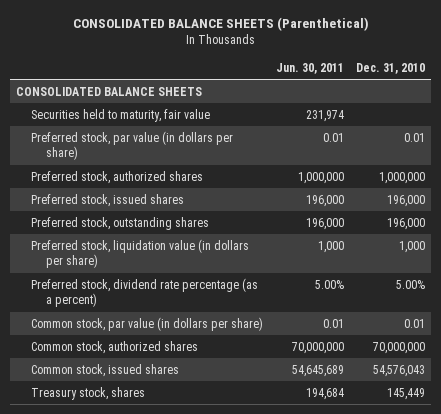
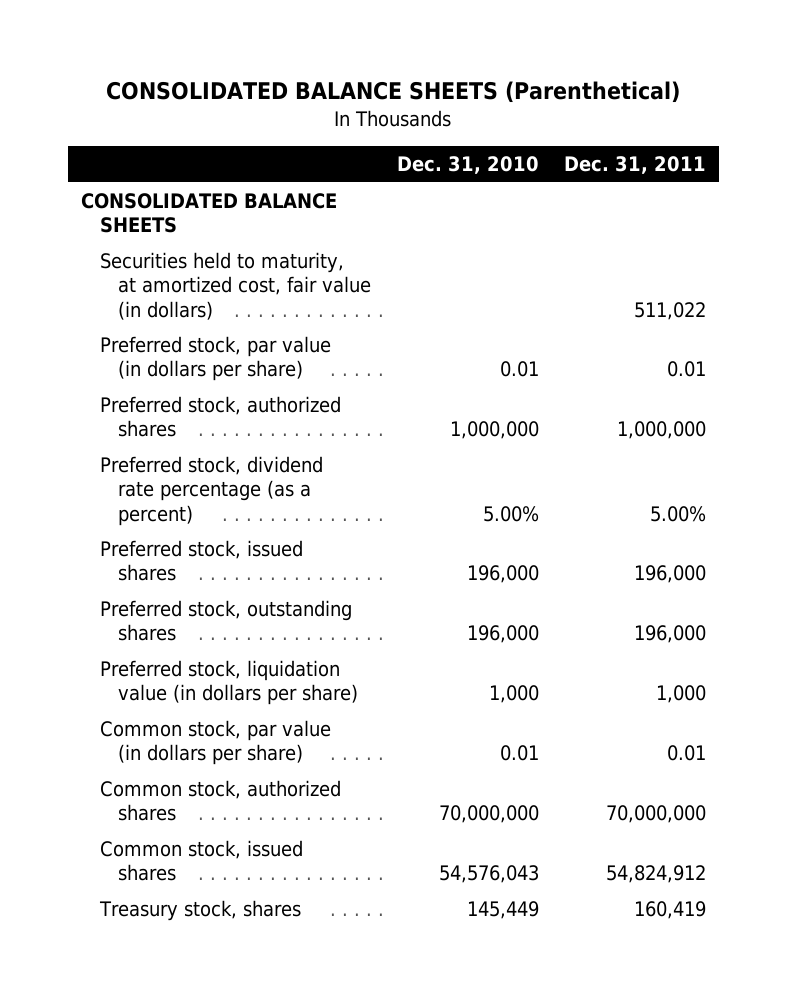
- | Jun. 30, 2011 | Dec. 31, 2010
+ | Dec. 31, 2010 | Dec. 31, 2011
- Securities held to maturity, fair value | 231,974 |
+ Securities held to maturity, at amortized cost, fair value (in dollars) | | 511,022
moved up: Preferred stock, dividend rate percentage (as a percent) | 5.00% | 5.00%

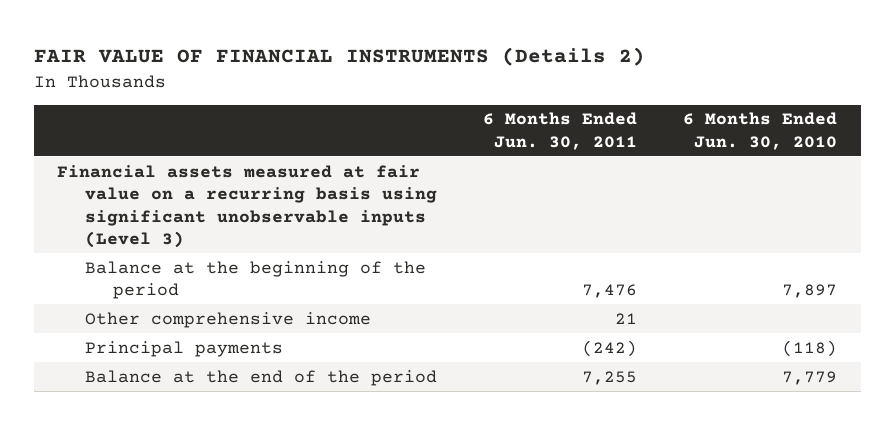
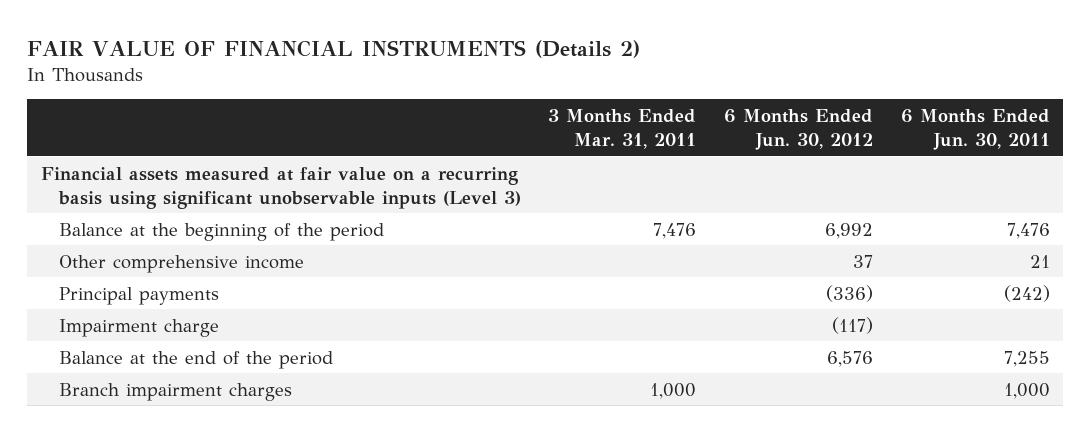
- | 6 Months Ended Jun. 30, 2011 | 6 Months Ended Jun. 30, 2010
+ | 3 Months Ended Mar. 31, 2011 | 6 Months Ended Jun. 30, 2012 | 6 Months Ended Jun. 30, 2011
+ Impairment charge | | (117) |
+ Branch impairment charges | 1,000 | | 1,000

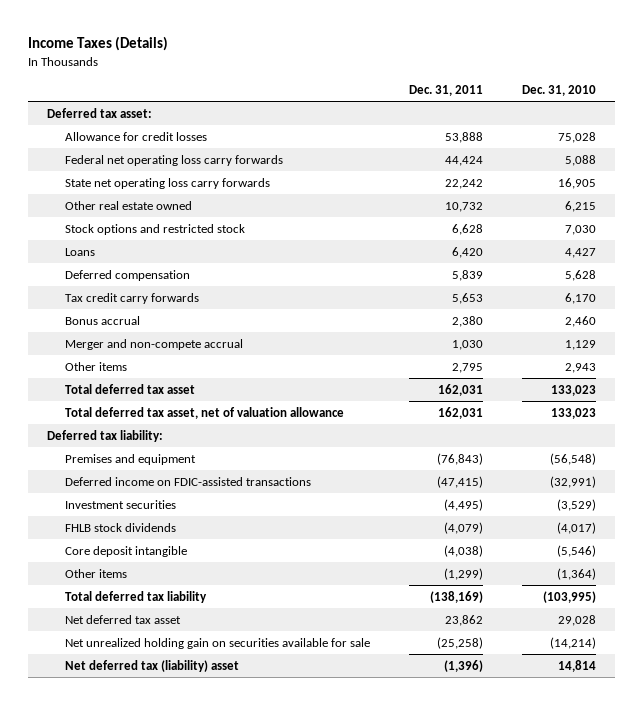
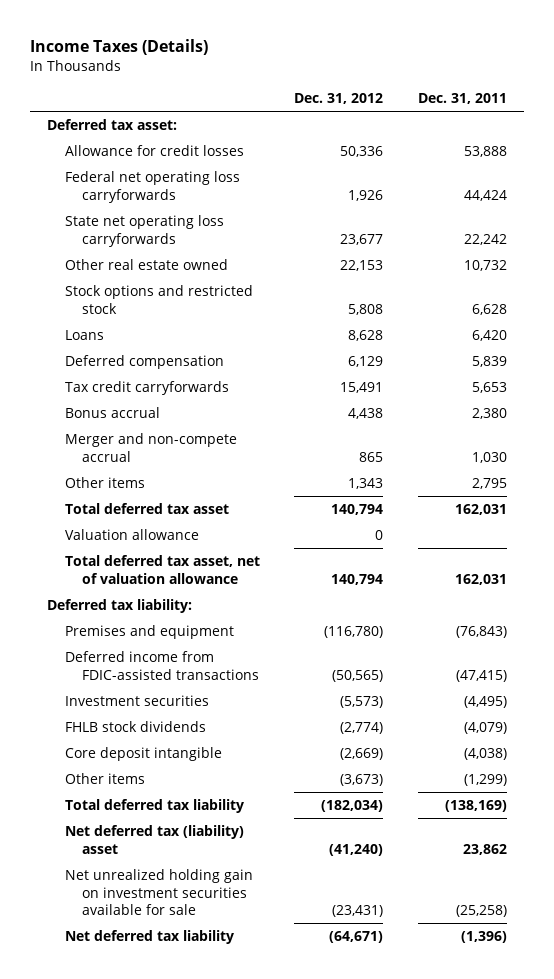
- | Dec. 31, 2011 | Dec. 31, 2010
+ | Dec. 31, 2012 | Dec. 31, 2011
- Federal net operating loss carry forwards | 44,424 | 5,088
- State net operating loss carry forwards | 22,242 | 16,905
+ Federal net operating loss carryforwards | 1,926 | 44,424
+ State net operating loss carryforwards | 23,677 | 22,242
- Tax credit carry forwards | 5,653 | 6,170
+ Tax credit carryforwards | 15,491 | 5,653
+ Valuation allowance | 0 |
- Deferred income on FDIC-assisted transactions | (47,415) | (32,991)
+ Deferred income from FDIC-assisted transactions | (50,565) | (47,415)
- Net deferred tax asset | 23,862 | 29,028
- Net unrealized holding gain on securities available for sale | (25,258) | (14,214)
- Net deferred tax (liability) asset | (1,396) | 14,814
+ Net deferred tax (liability) asset | (41,240) | 23,862
+ Net unrealized holding gain on investment securities available for sale | (23,431) | (25,258)
+ Net deferred tax liability | (64,671) | (1,396)

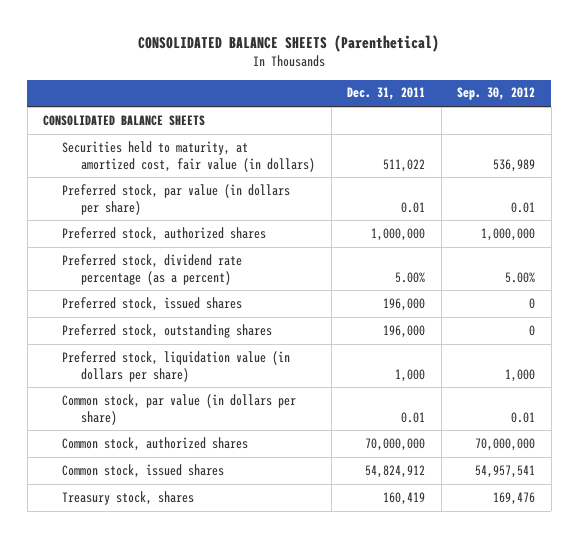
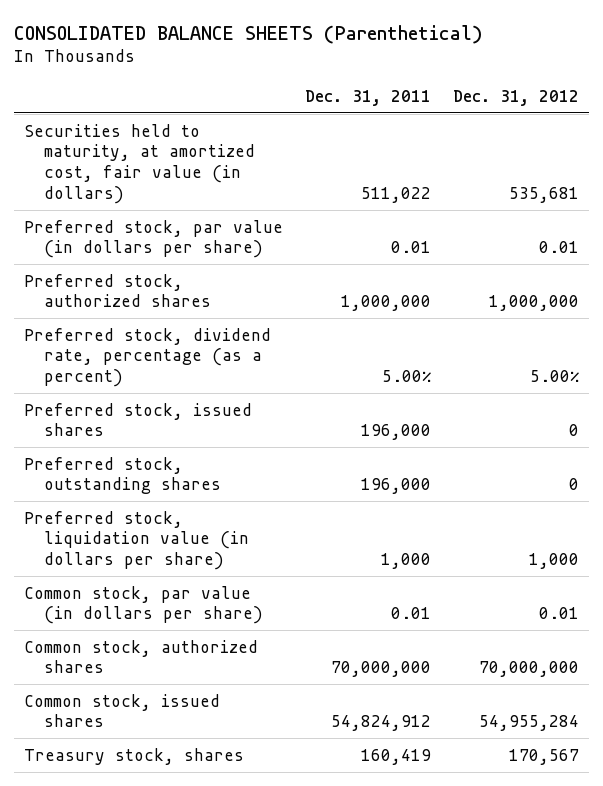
- | Dec. 31, 2011 | Sep. 30, 2012
+ | Dec. 31, 2011 | Dec. 31, 2012
- CONSOLIDATED BALANCE SHEETS
- Preferred stock, dividend rate percentage (as a percent) | 5.00% | 5.00%
+ Preferred stock, dividend rate, percentage (as a percent) | 5.00% | 5.00%

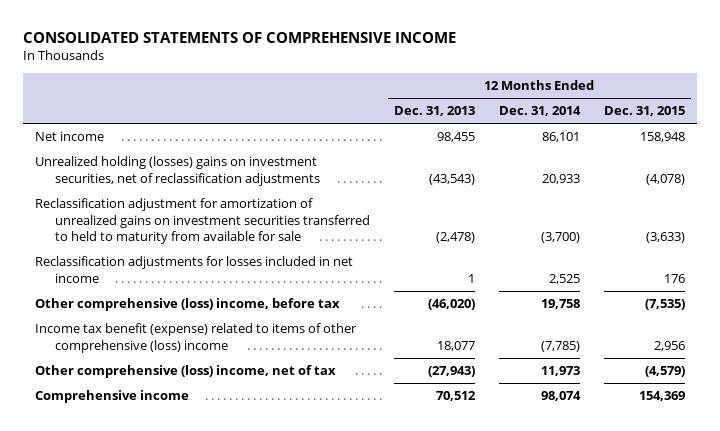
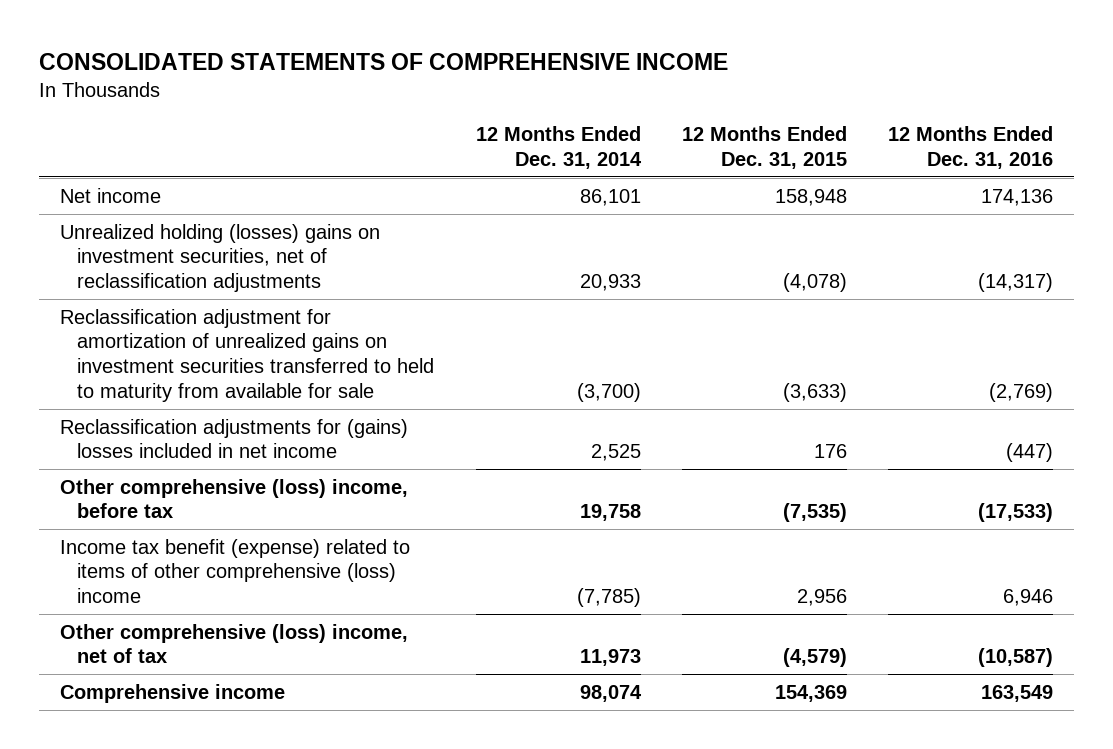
- | 12 Months Ended Dec. 31, 2013 | 12 Months Ended Dec. 31, 2014 | 12 Months Ended Dec. 31, 2015
+ | 12 Months Ended Dec. 31, 2014 | 12 Months Ended Dec. 31, 2015 | 12 Months Ended Dec. 31, 2016
- Reclassification adjustments for losses included in net income | 1 | 2,525 | 176
+ Reclassification adjustments for (gains) losses included in net income | 2,525 | 176 | (447)

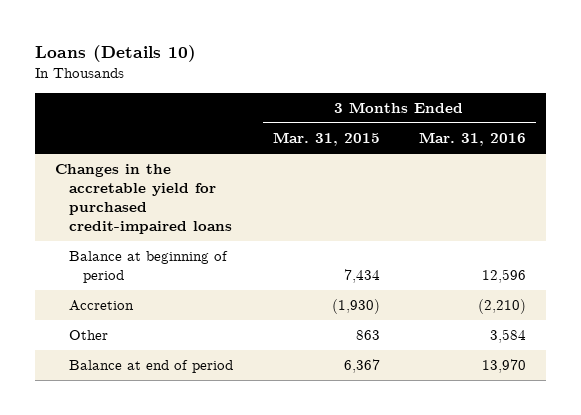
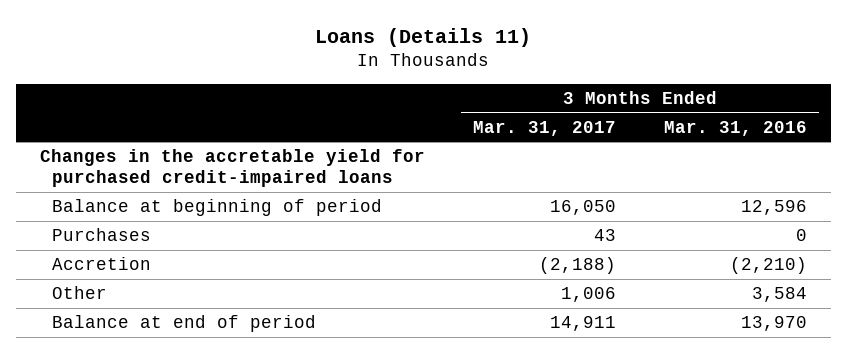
- Loans (Details 10)
+ Loans (Details 11)
- | 3 Months Ended Mar. 31, 2015 | 3 Months Ended Mar. 31, 2016
+ | 3 Months Ended Mar. 31, 2017 | 3 Months Ended Mar. 31, 2016
+ Purchases | 43 | 0

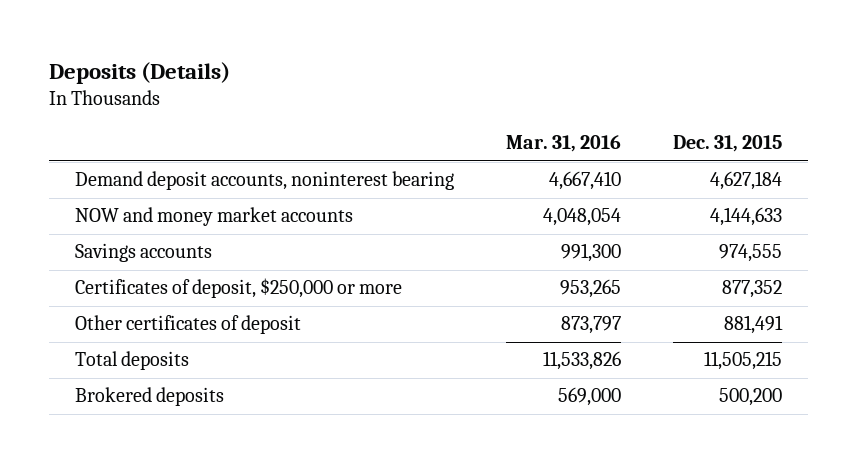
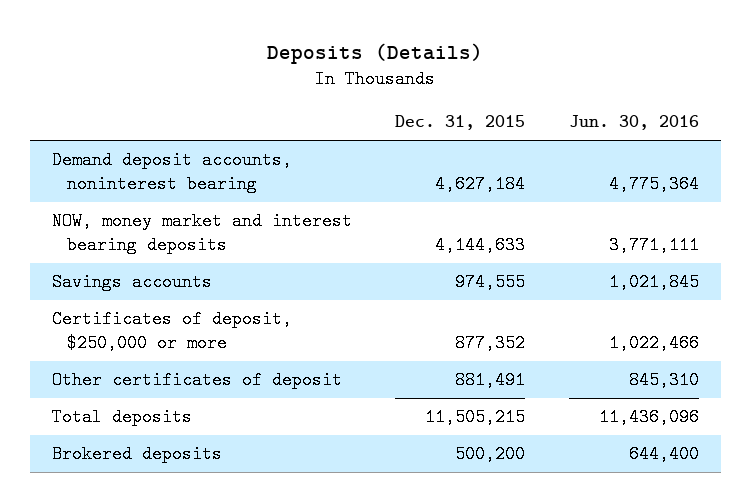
- | Mar. 31, 2016 | Dec. 31, 2015
+ | Dec. 31, 2015 | Jun. 30, 2016
- NOW and money market accounts | 4,048,054 | 4,144,633
+ NOW, money market and interest bearing deposits | 4,144,633 | 3,771,111

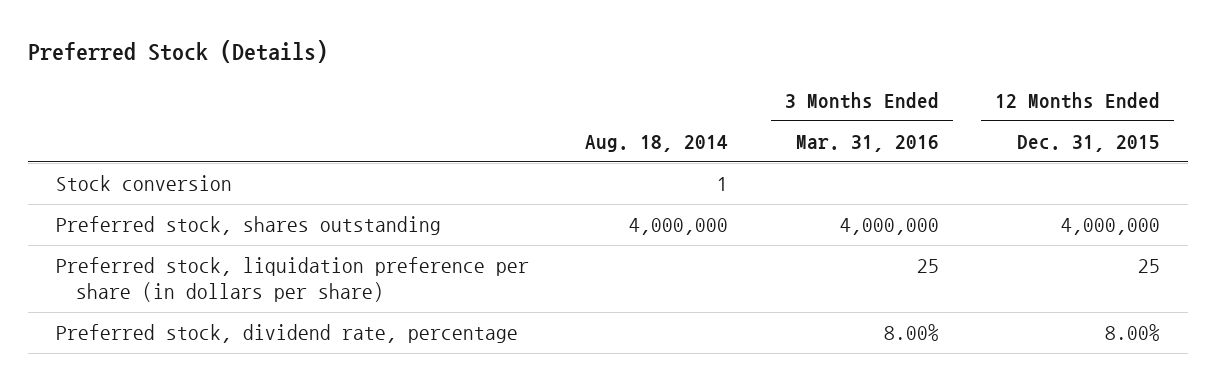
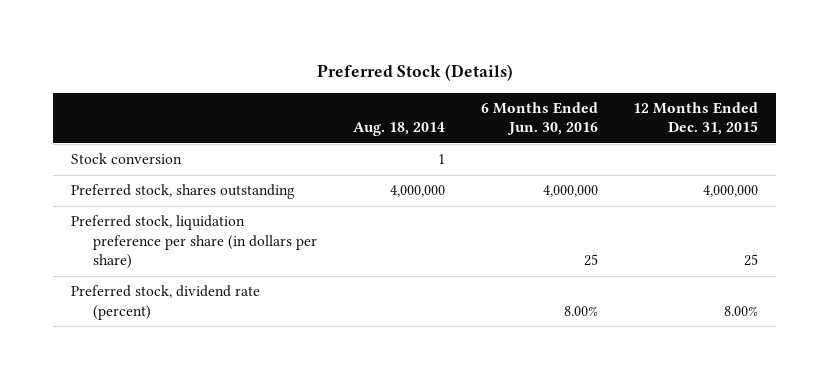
- | Aug. 18, 2014 | 3 Months Ended Mar. 31, 2016 | 12 Months Ended Dec. 31, 2015
+ | Aug. 18, 2014 | 6 Months Ended Jun. 30, 2016 | 12 Months Ended Dec. 31, 2015
- Preferred stock, dividend rate, percentage | | 8.00% | 8.00%
+ Preferred stock, dividend rate (percent) | | 8.00% | 8.00%

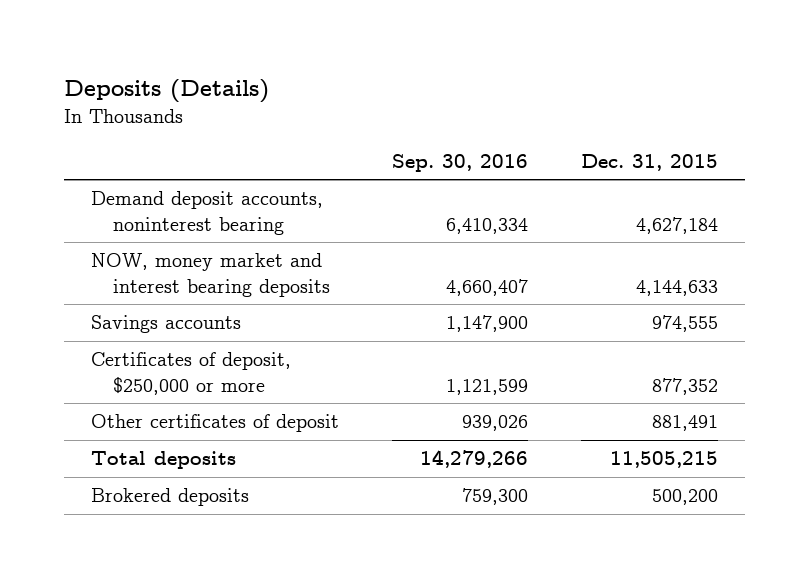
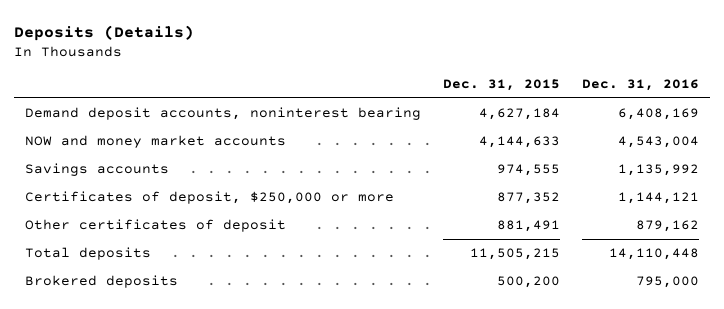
- | Sep. 30, 2016 | Dec. 31, 2015
+ | Dec. 31, 2015 | Dec. 31, 2016
- NOW, money market and interest bearing deposits | 4,660,407 | 4,144,633
+ NOW and money market accounts | 4,144,633 | 4,543,004

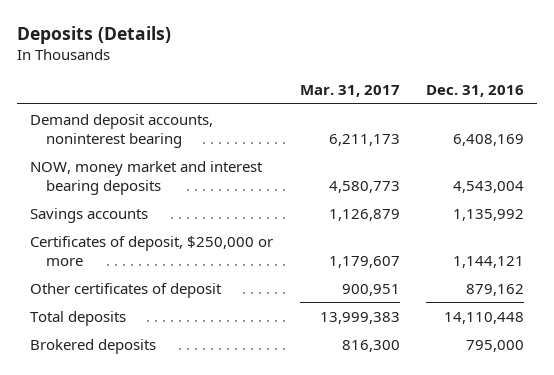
- | Dec. 31, 2015 | Dec. 31, 2016
+ | Mar. 31, 2017 | Dec. 31, 2016
- NOW and money market accounts | 4,144,633 | 4,543,004
+ NOW, money market and interest bearing deposits | 4,580,773 | 4,543,004

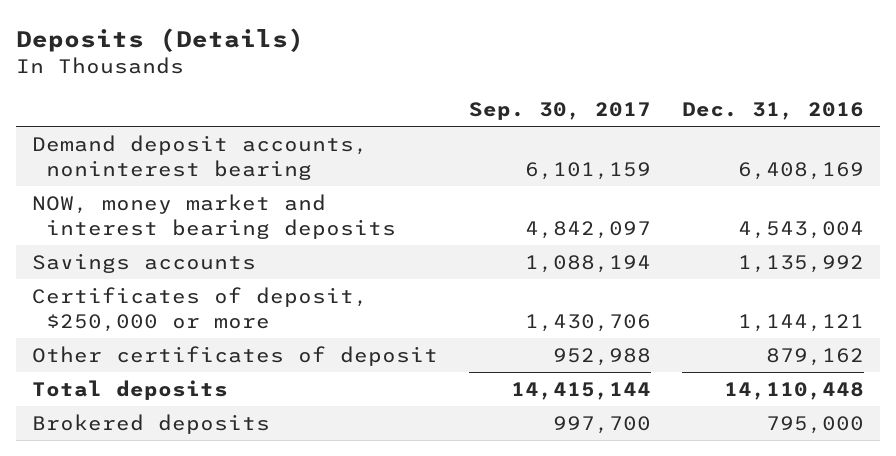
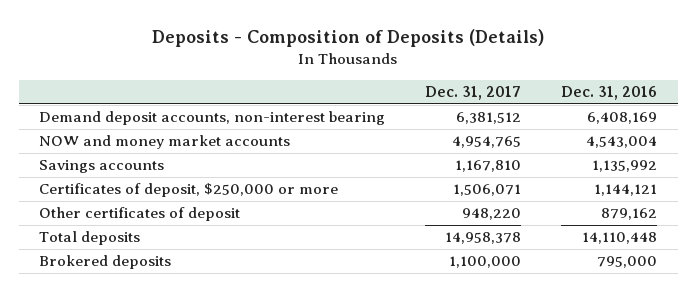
- Deposits (Details)
+ Deposits - Composition of Deposits (Details)
- | Sep. 30, 2017 | Dec. 31, 2016
+ | Dec. 31, 2017 | Dec. 31, 2016
- Demand deposit accounts, noninterest bearing | 6,101,159 | 6,408,169
- NOW, money market and interest bearing deposits | 4,842,097 | 4,543,004
+ Demand deposit accounts, non-interest bearing | 6,381,512 | 6,408,169
+ NOW and money market accounts | 4,954,765 | 4,543,004

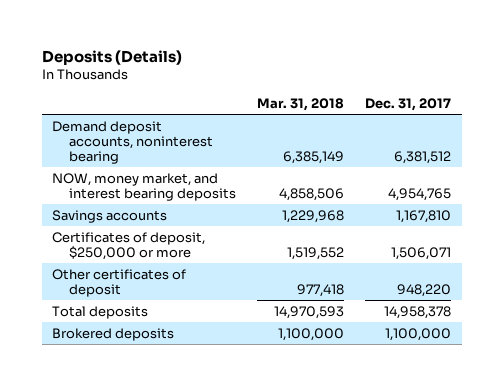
- Deposits - Composition of Deposits (Details)
+ Deposits (Details)
- | Dec. 31, 2017 | Dec. 31, 2016
+ | Mar. 31, 2018 | Dec. 31, 2017
- Demand deposit accounts, non-interest bearing | 6,381,512 | 6,408,169
- NOW and money market accounts | 4,954,765 | 4,543,004
+ Demand deposit accounts, noninterest bearing | 6,385,149 | 6,381,512
+ NOW, money market, and interest bearing deposits | 4,858,506 | 4,954,765

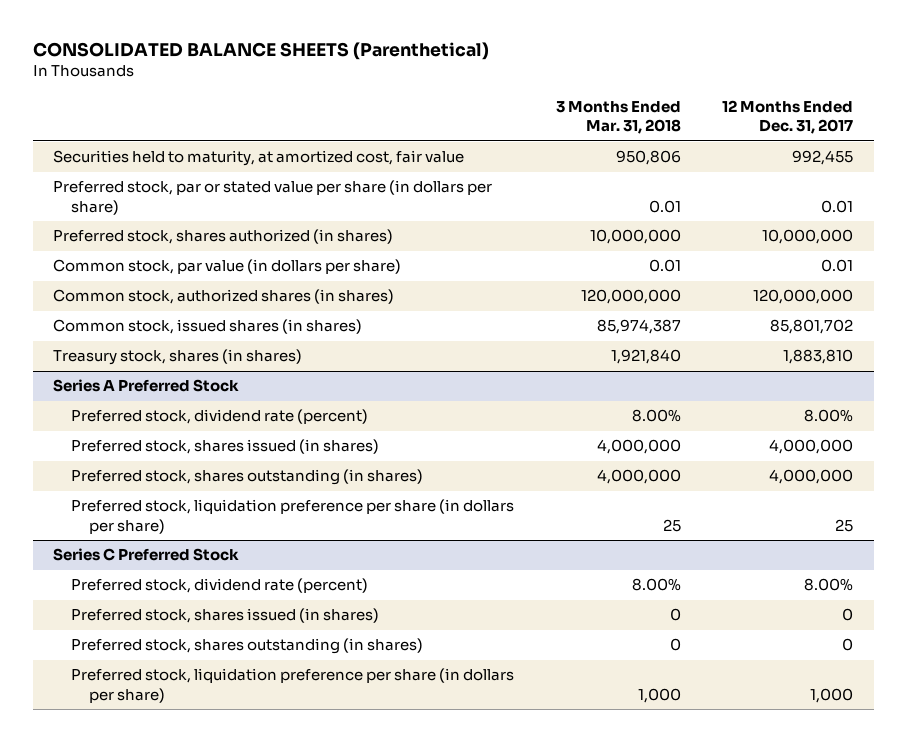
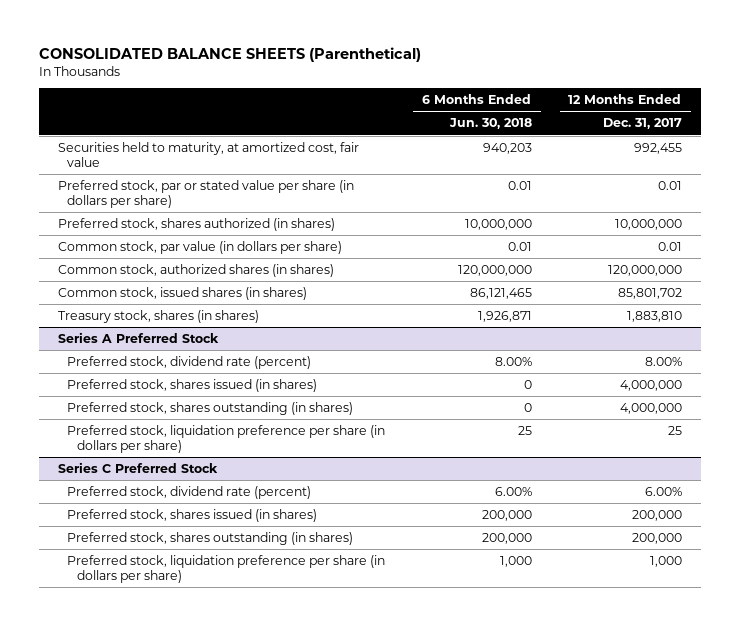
- | 3 Months Ended Mar. 31, 2018 | 12 Months Ended Dec. 31, 2017
+ | 6 Months Ended Jun. 30, 2018 | 12 Months Ended Dec. 31, 2017
@ Series C Preferred Stock
- Preferred stock, dividend rate (percent) | 8.00% | 8.00%
- Preferred stock, shares issued (in shares) | 0 | 0
- Preferred stock, shares outstanding (in shares) | 0 | 0
+ Preferred stock, dividend rate (percent) | 6.00% | 6.00%
+ Preferred stock, shares issued (in shares) | 200,000 | 200,000
+ Preferred stock, shares outstanding (in shares) | 200,000 | 200,000

